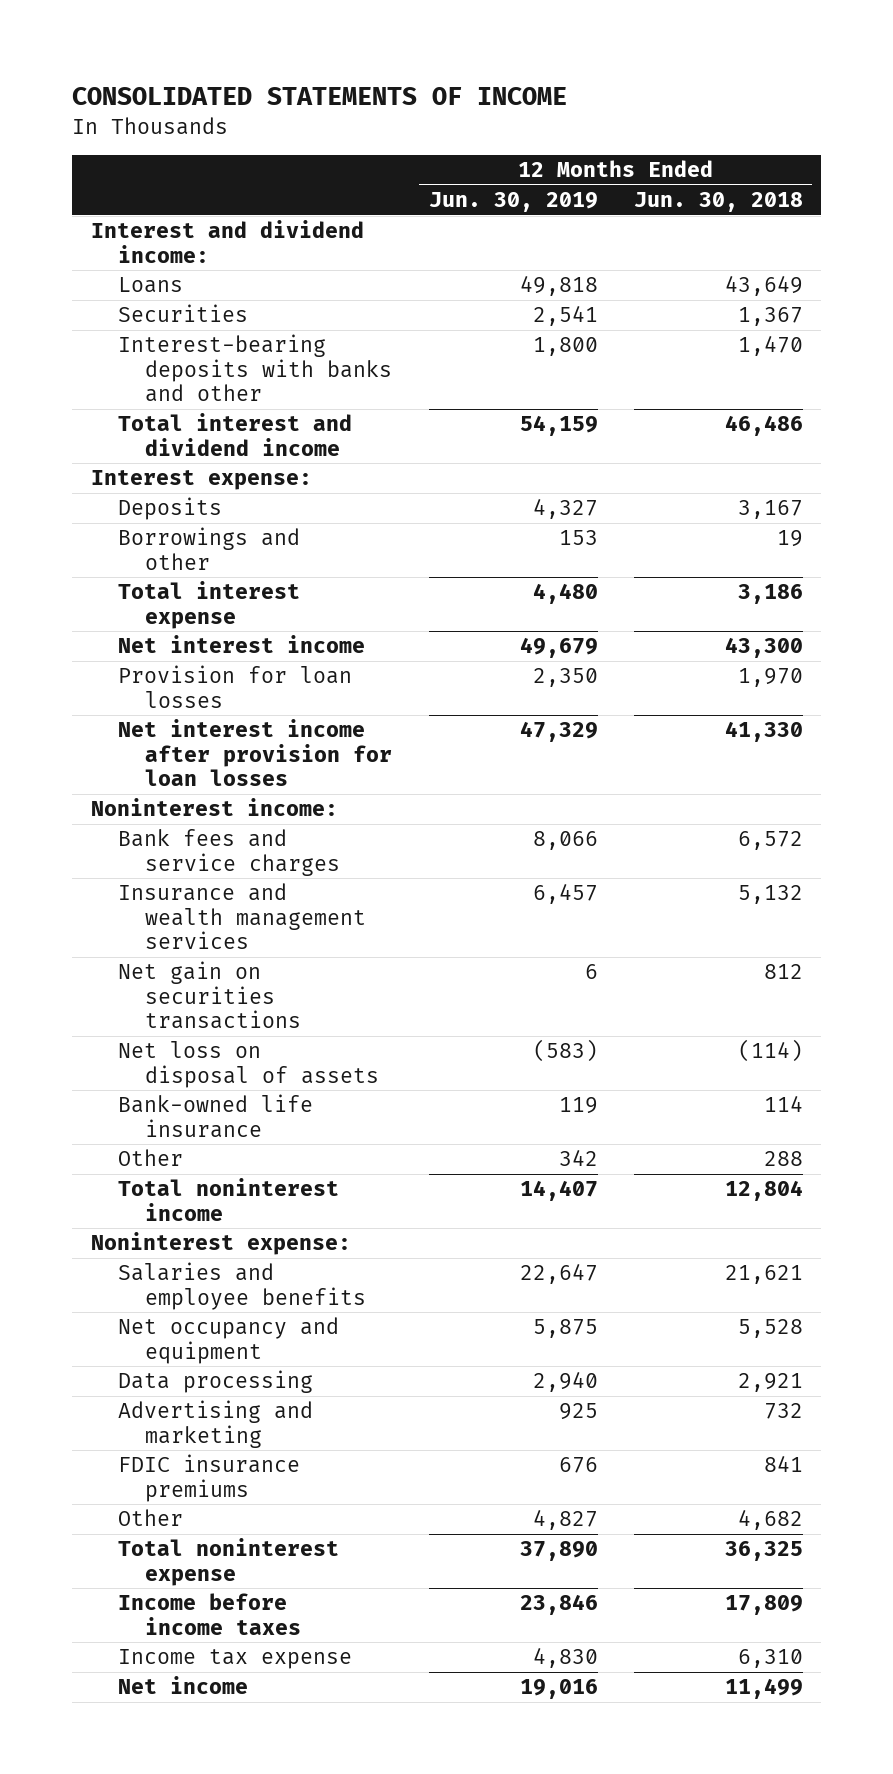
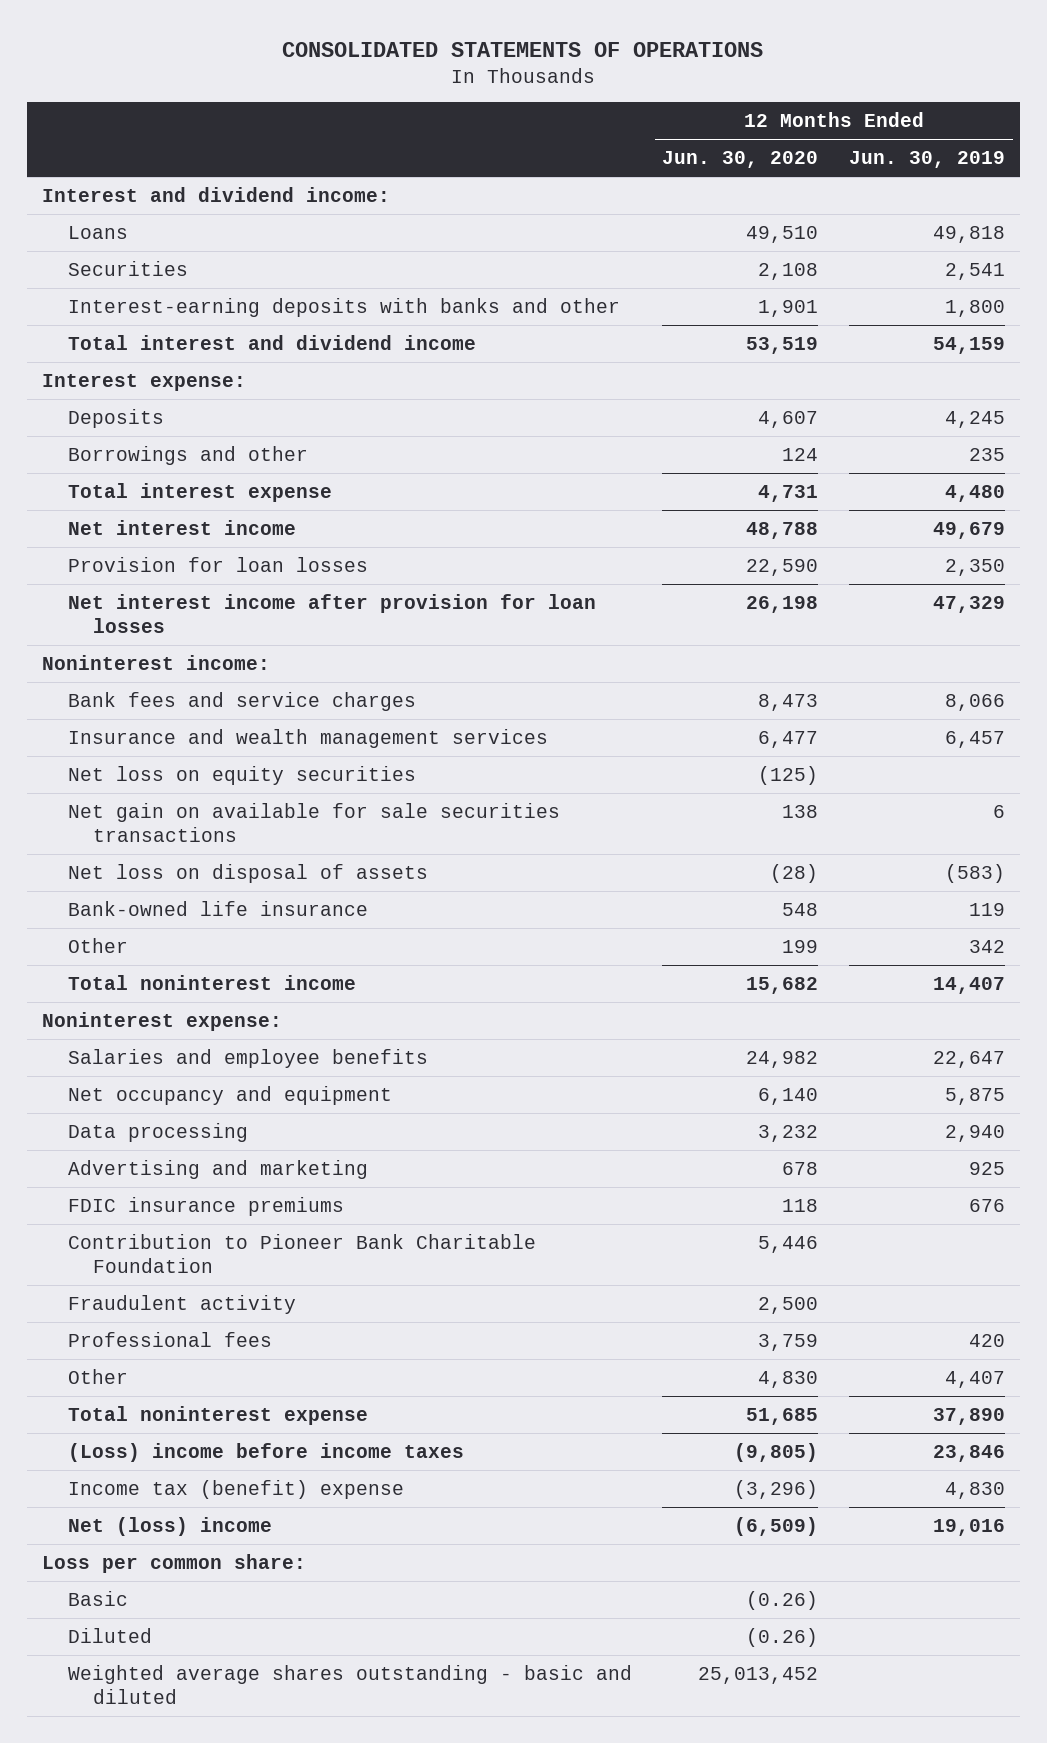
- CONSOLIDATED STATEMENTS OF INCOME
+ CONSOLIDATED STATEMENTS OF OPERATIONS
- | 12 Months Ended Jun. 30, 2019 | 12 Months Ended Jun. 30, 2018
+ | 12 Months Ended Jun. 30, 2020 | 12 Months Ended Jun. 30, 2019
- Interest-bearing deposits with banks and other | 1,800 | 1,470
+ Interest-earning deposits with banks and other | 1,901 | 1,800
- Deposits | 4,327 | 3,167
- Borrowings and other | 153 | 19
+ Deposits | 4,607 | 4,245
+ Borrowings and other | 124 | 235
- Net gain on securities transactions | 6 | 812
+ Net loss on equity securities | (125) |
+ Net gain on available for sale securities transactions | 138 | 6
- Other | 4,827 | 4,682
+ Contribution to Pioneer Bank Charitable Foundation | 5,446 |
+ Fraudulent activity | 2,500 |
+ Professional fees | 3,759 | 420
+ Other | 4,830 | 4,407
- Income before income taxes | 23,846 | 17,809
- Income tax expense | 4,830 | 6,310
- Net income | 19,016 | 11,499
+ (Loss) income before income taxes | (9,805) | 23,846
+ Income tax (benefit) expense | (3,296) | 4,830
+ Net (loss) income | (6,509) | 19,016
+ Loss per common share:
+ Basic | (0.26) |
+ Diluted | (0.26) |
+ Weighted average shares outstanding - basic and diluted | 25,013,452 |

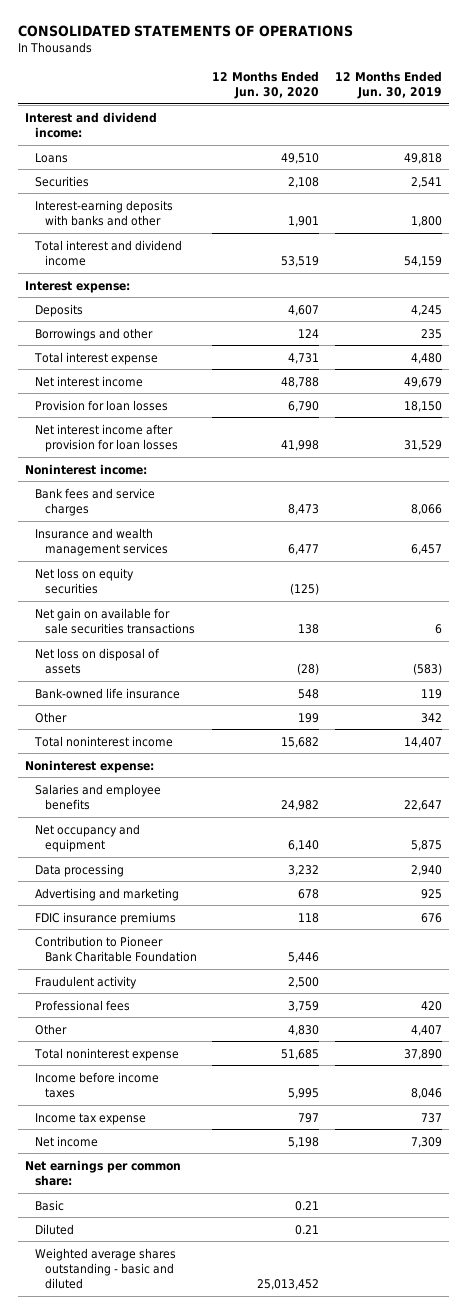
- Provision for loan losses | 22,590 | 2,350
- Net interest income after provision for loan losses | 26,198 | 47,329
+ Provision for loan losses | 6,790 | 18,150
+ Net interest income after provision for loan losses | 41,998 | 31,529
- (Loss) income before income taxes | (9,805) | 23,846
- Income tax (benefit) expense | (3,296) | 4,830
- Net (loss) income | (6,509) | 19,016
- Loss per common share:
- Basic | (0.26) |
- Diluted | (0.26) |
+ Income before income taxes | 5,995 | 8,046
+ Income tax expense | 797 | 737
+ Net income | 5,198 | 7,309
+ Net earnings per common share:
+ Basic | 0.21 |
+ Diluted | 0.21 |

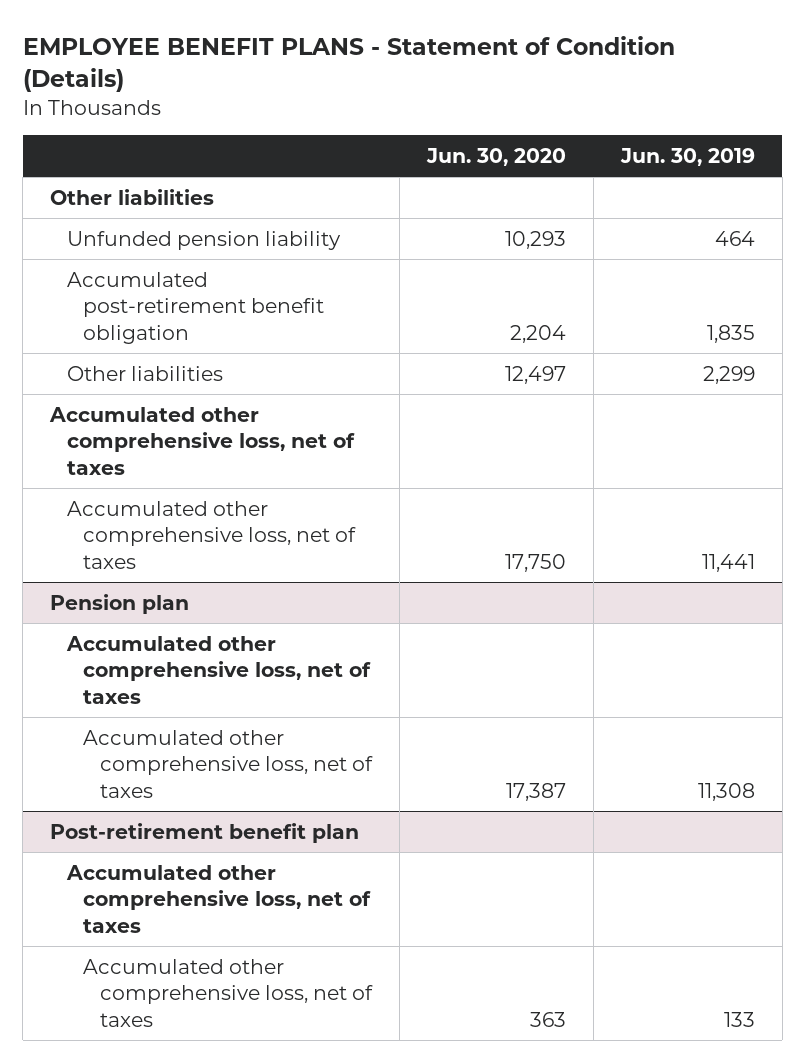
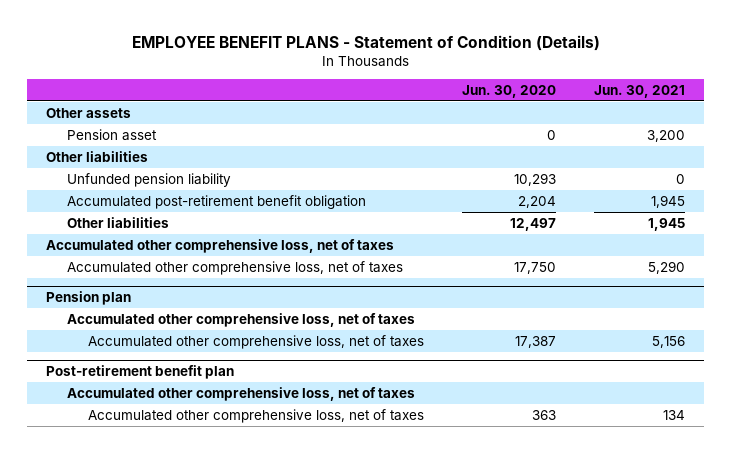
- | Jun. 30, 2020 | Jun. 30, 2019
+ | Jun. 30, 2020 | Jun. 30, 2021
+ Other assets
+ Pension asset | 0 | 3,200

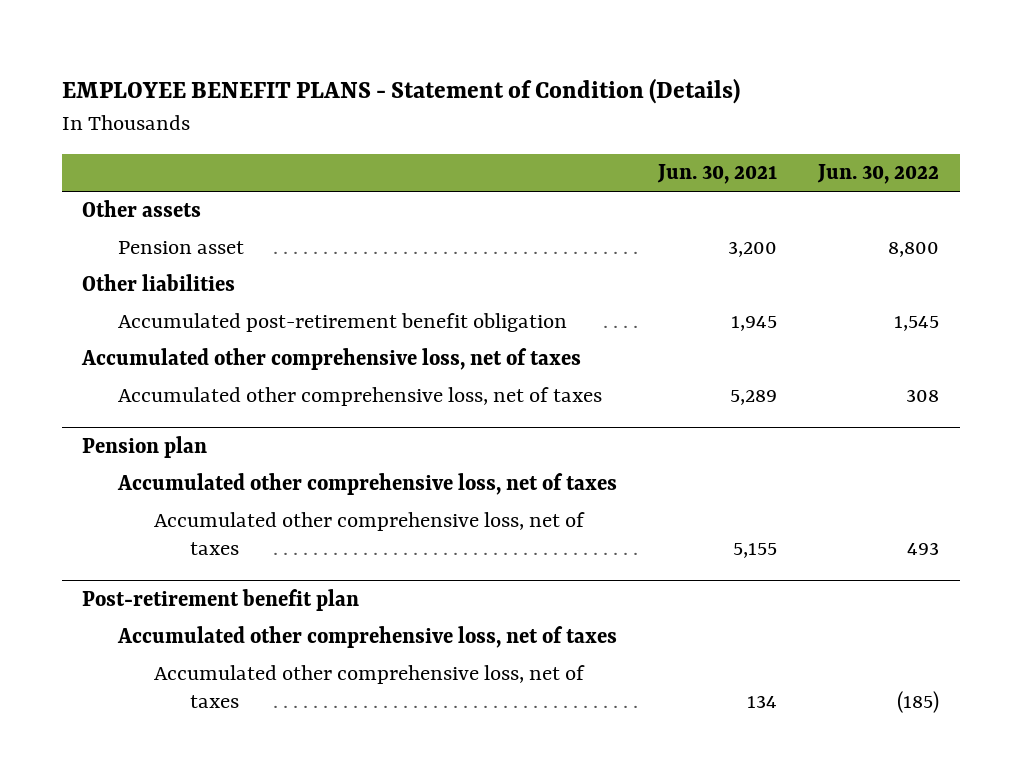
- | Jun. 30, 2020 | Jun. 30, 2021
+ | Jun. 30, 2021 | Jun. 30, 2022
- Unfunded pension liability | 10,293 | 0
- Other liabilities | 12,497 | 1,945
- Accumulated other comprehensive loss, net of taxes | 17,750 | 5,290
+ Accumulated other comprehensive loss, net of taxes | 5,289 | 308
@ Pension plan
- Accumulated other comprehensive loss, net of taxes | 17,387 | 5,156
+ Accumulated other comprehensive loss, net of taxes | 5,155 | 493

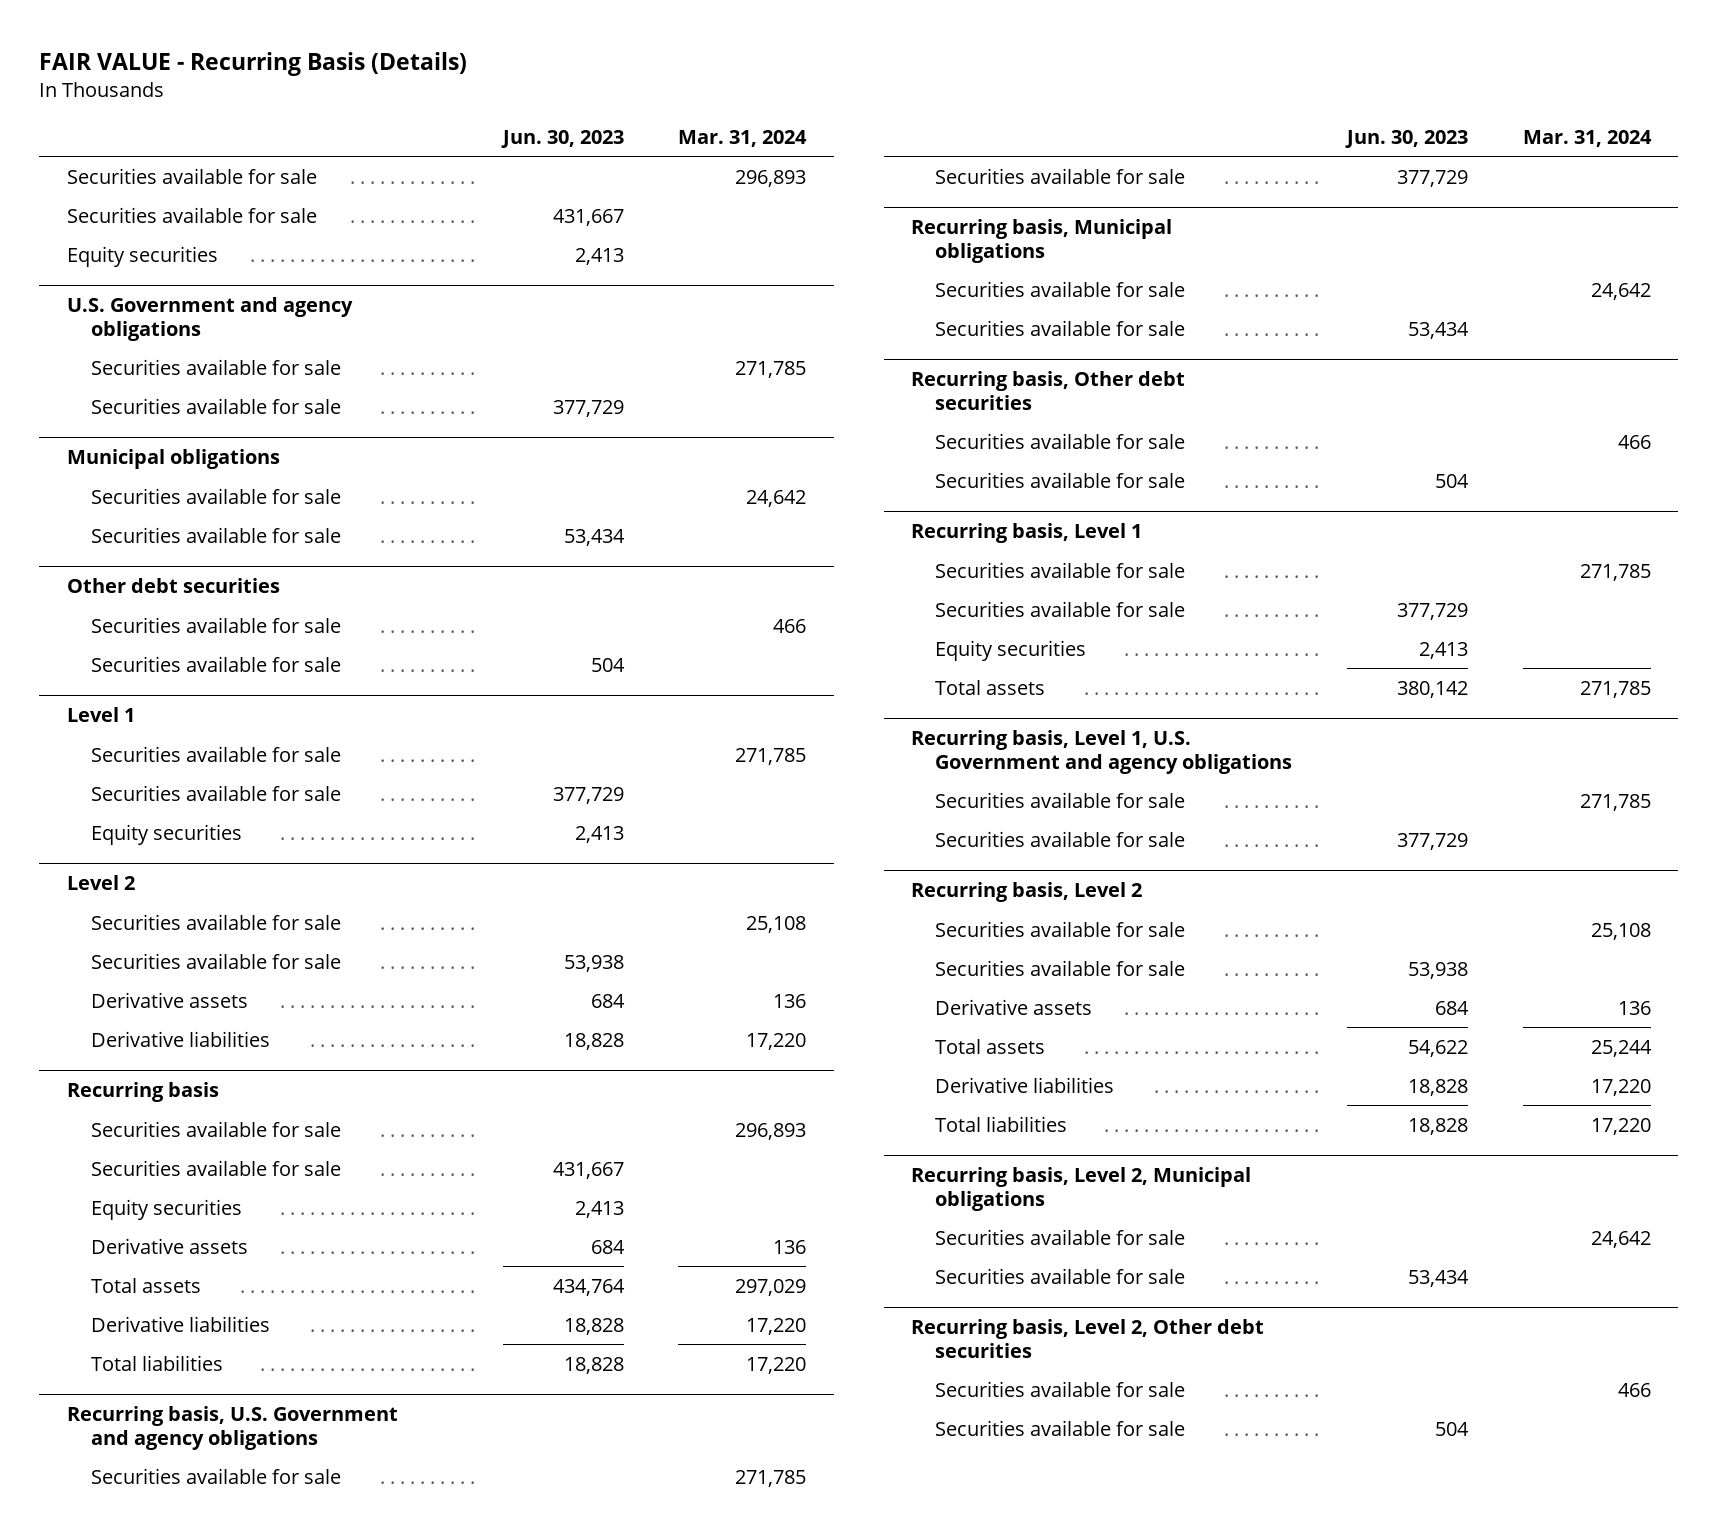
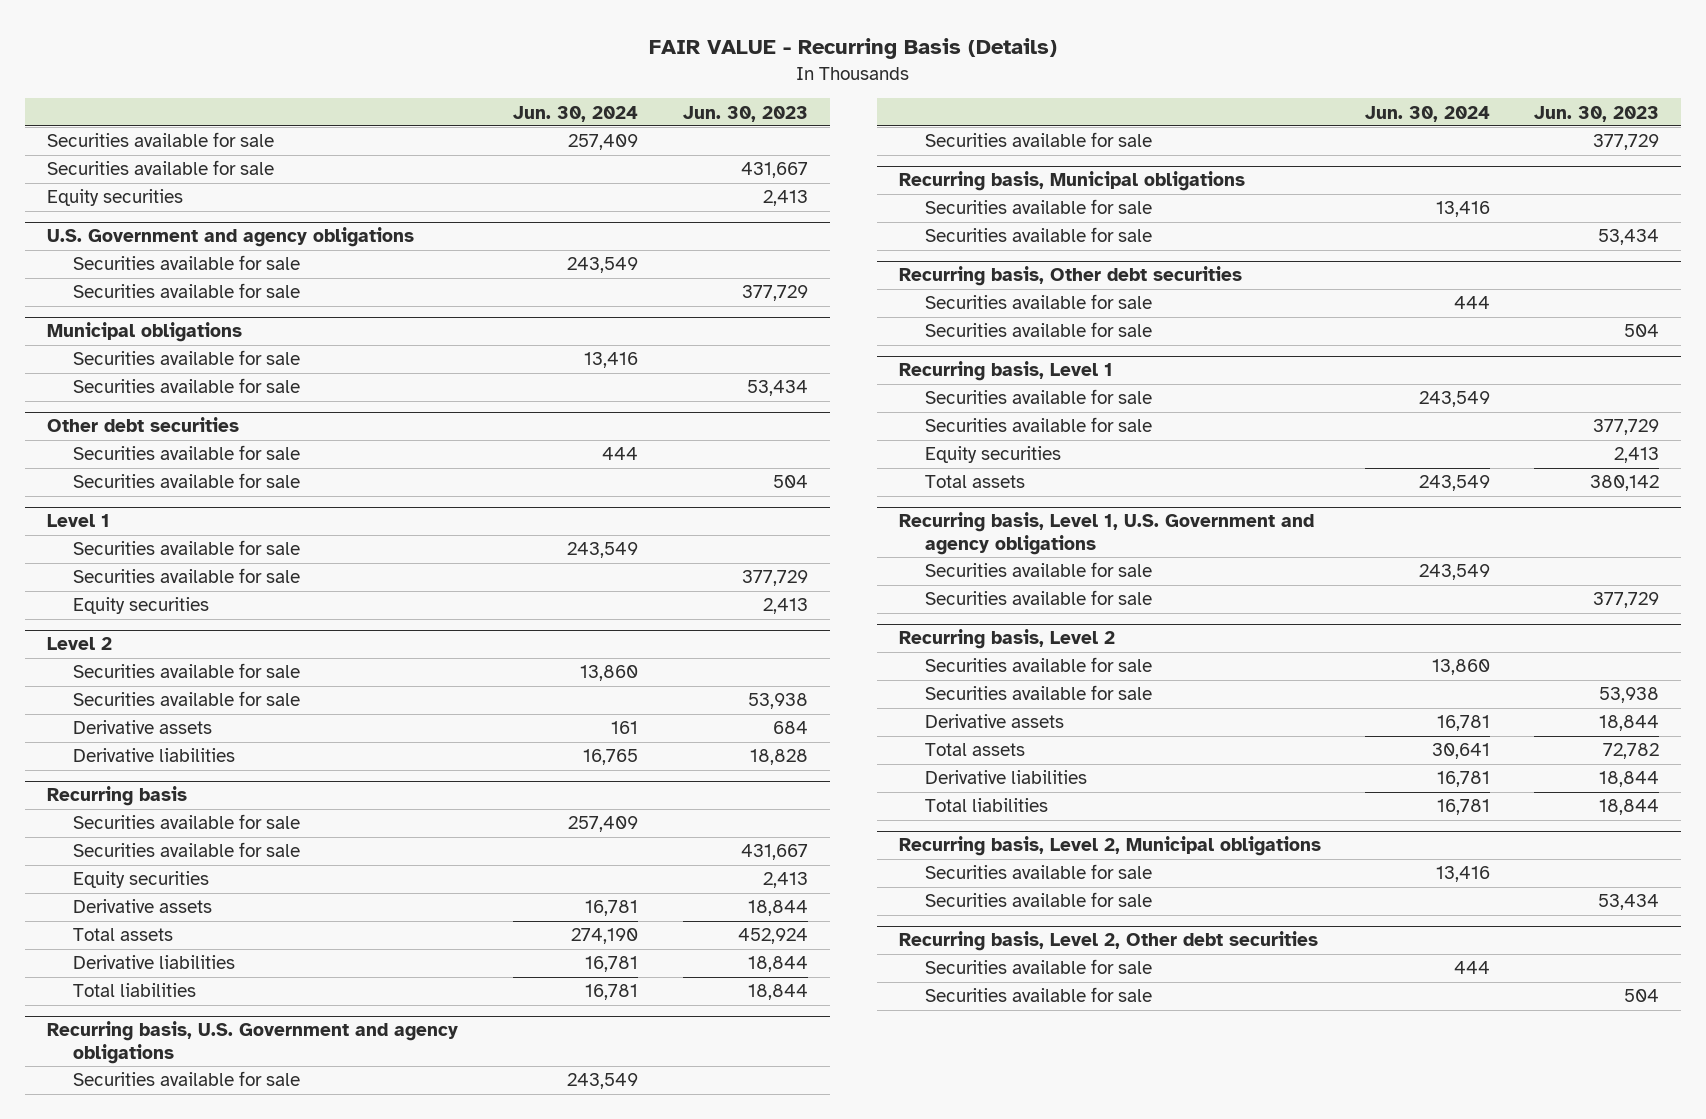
- | Jun. 30, 2023 | Mar. 31, 2024
+ | Jun. 30, 2024 | Jun. 30, 2023
@ Recurring basis
- Derivative assets | 684 | 136
- Total assets | 434,764 | 297,029
- Derivative liabilities | 18,828 | 17,220
- Total liabilities | 18,828 | 17,220
+ Derivative assets | 16,781 | 18,844
+ Total assets | 274,190 | 452,924
+ Derivative liabilities | 16,781 | 18,844
+ Total liabilities | 16,781 | 18,844
@ Recurring basis, Level 2
- Derivative assets | 684 | 136
- Total assets | 54,622 | 25,244
- Derivative liabilities | 18,828 | 17,220
- Total liabilities | 18,828 | 17,220
+ Derivative assets | 16,781 | 18,844
+ Total assets | 30,641 | 72,782
+ Derivative liabilities | 16,781 | 18,844
+ Total liabilities | 16,781 | 18,844

